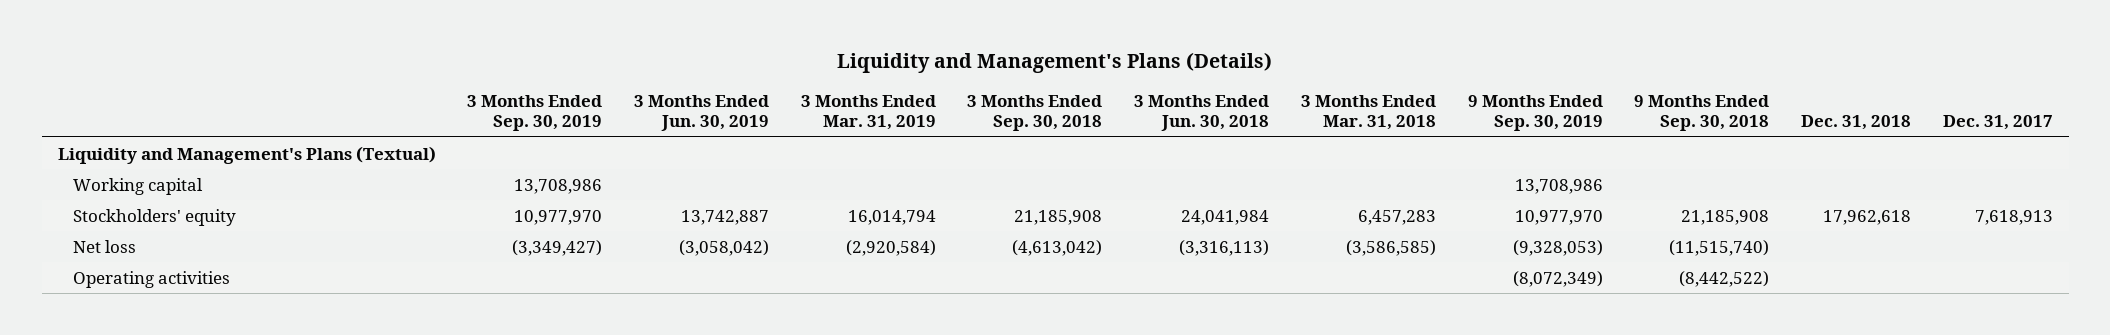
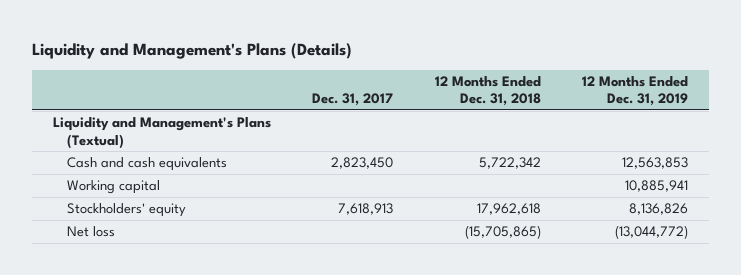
- | 3 Months Ended Sep. 30, 2019 | 3 Months Ended Jun. 30, 2019 | 3 Months Ended Mar. 31, 2019 | 3 Months Ended Sep. 30, 2018 | 3 Months Ended Jun. 30, 2018 | 3 Months Ended Mar. 31, 2018 | 9 Months Ended Sep. 30, 2019 | 9 Months Ended Sep. 30, 2018 | Dec. 31, 2018 | Dec. 31, 2017
+ | Dec. 31, 2017 | 12 Months Ended Dec. 31, 2018 | 12 Months Ended Dec. 31, 2019
+ Cash and cash equivalents | 2,823,450 | 5,722,342 | 12,563,853
- Operating activities | | | | | | | (8,072,349) | (8,442,522) | |

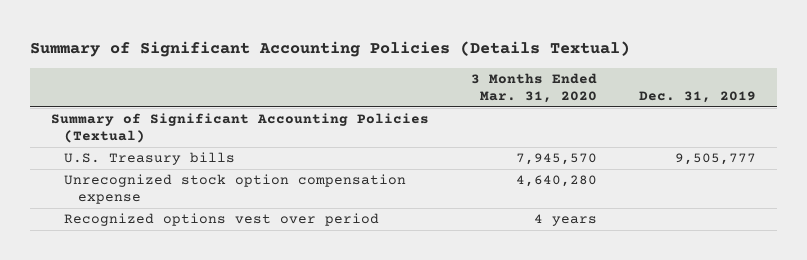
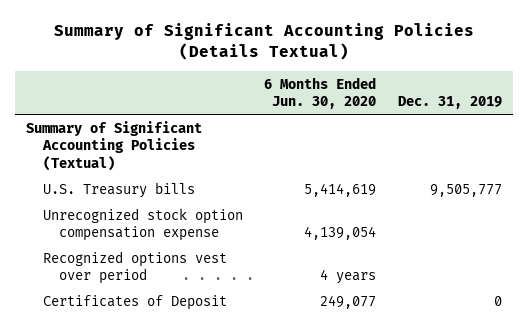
- | 3 Months Ended Mar. 31, 2020 | Dec. 31, 2019
+ | 6 Months Ended Jun. 30, 2020 | Dec. 31, 2019
+ Certificates of Deposit | 249,077 | 0

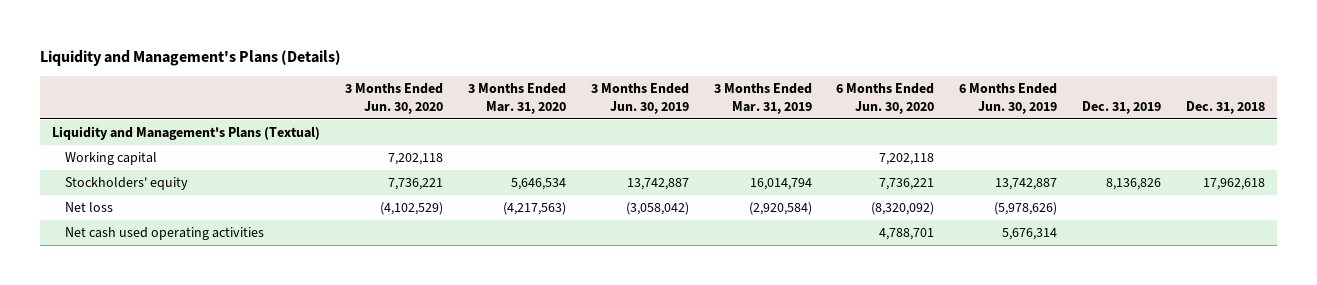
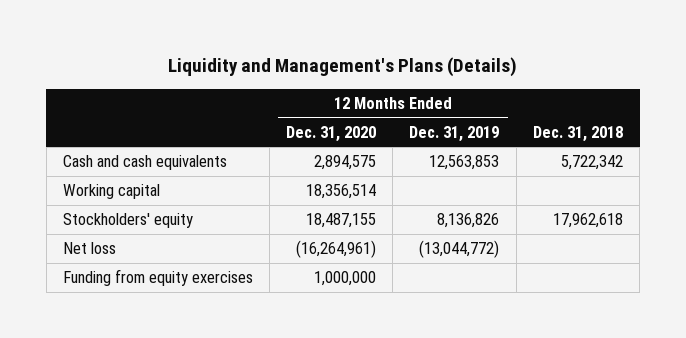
- | 3 Months Ended Jun. 30, 2020 | 3 Months Ended Mar. 31, 2020 | 3 Months Ended Jun. 30, 2019 | 3 Months Ended Mar. 31, 2019 | 6 Months Ended Jun. 30, 2020 | 6 Months Ended Jun. 30, 2019 | Dec. 31, 2019 | Dec. 31, 2018
+ | 12 Months Ended Dec. 31, 2020 | 12 Months Ended Dec. 31, 2019 | Dec. 31, 2018
- Liquidity and Management's Plans (Textual)
+ Cash and cash equivalents | 2,894,575 | 12,563,853 | 5,722,342
- Net cash used operating activities | | | | | 4,788,701 | 5,676,314 | |
+ Funding from equity exercises | 1,000,000 | |

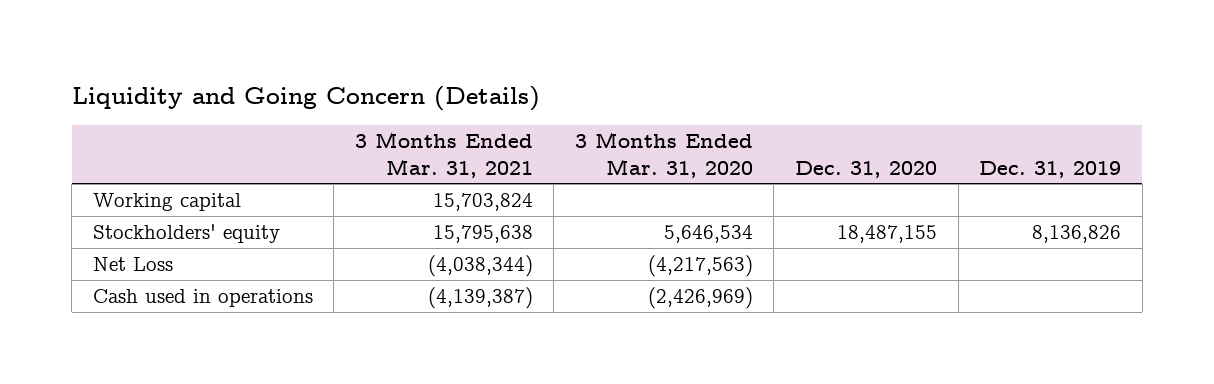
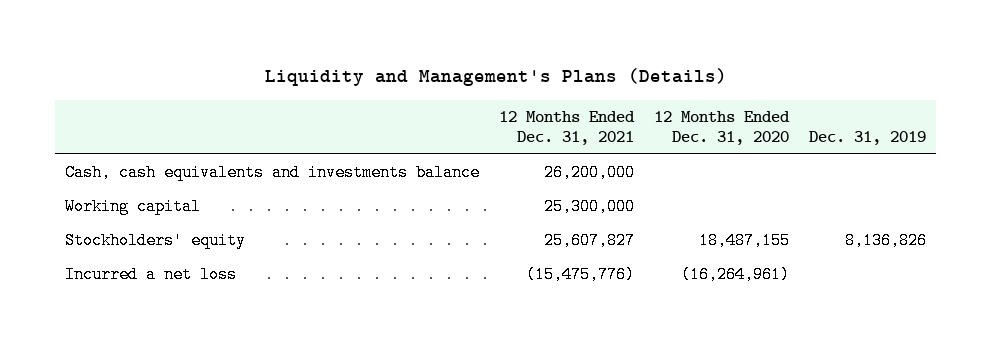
- Liquidity and Going Concern (Details)
+ Liquidity and Management's Plans (Details)
- | 3 Months Ended Mar. 31, 2021 | 3 Months Ended Mar. 31, 2020 | Dec. 31, 2020 | Dec. 31, 2019
+ | 12 Months Ended Dec. 31, 2021 | 12 Months Ended Dec. 31, 2020 | Dec. 31, 2019
+ Cash, cash equivalents and investments balance | 26,200,000 | |
- Net Loss | (4,038,344) | (4,217,563) | |
- Cash used in operations | (4,139,387) | (2,426,969) | |
+ Incurred a net loss | (15,475,776) | (16,264,961) |

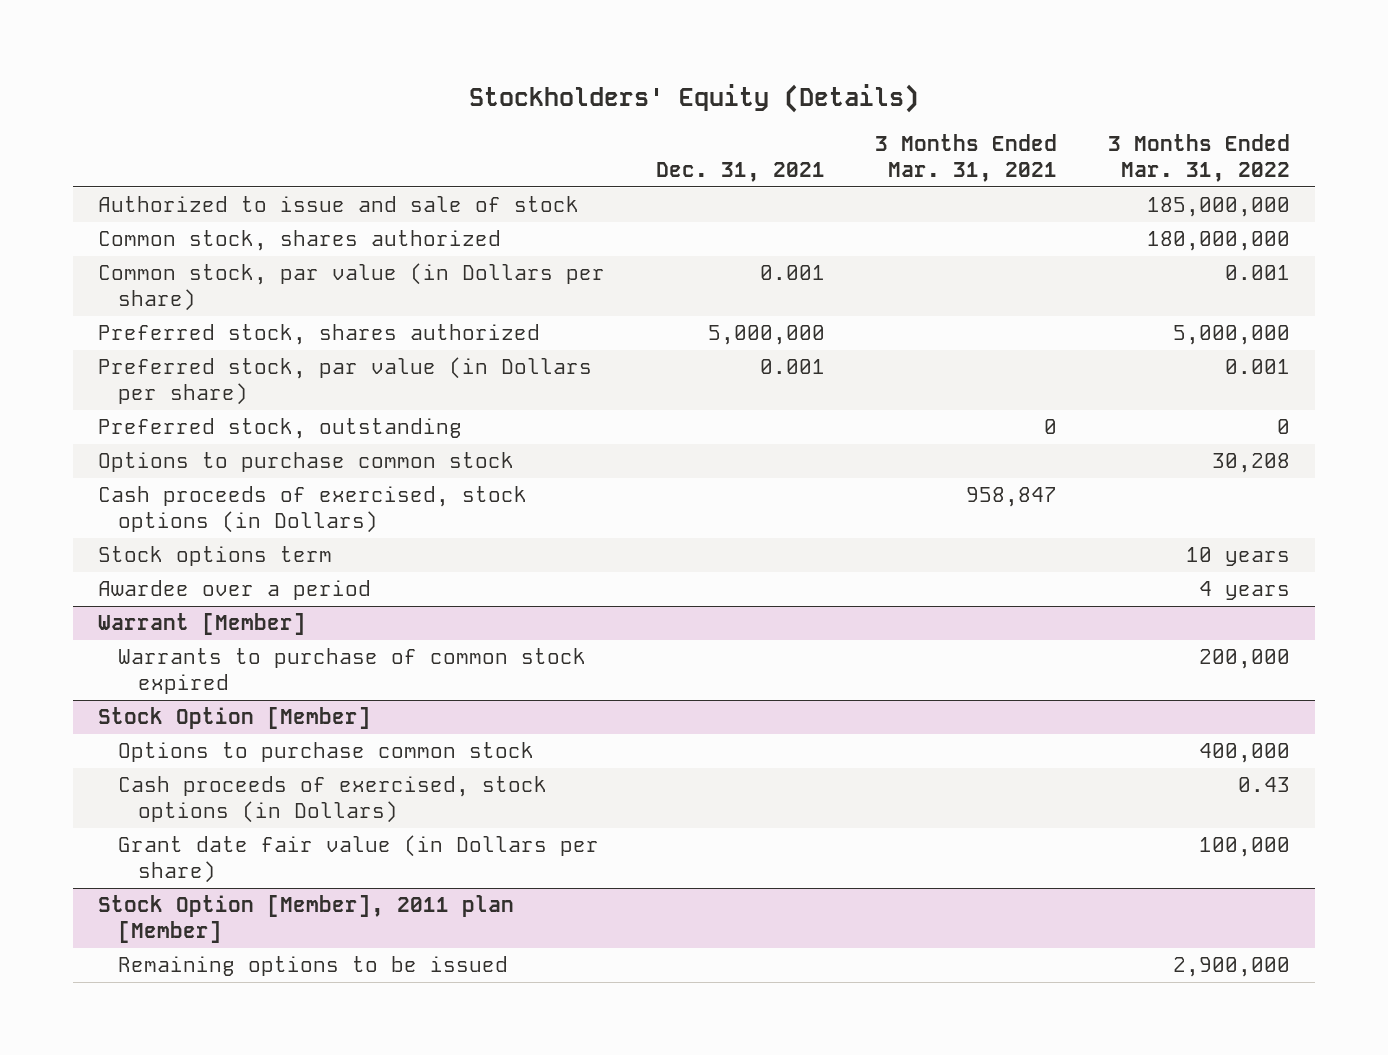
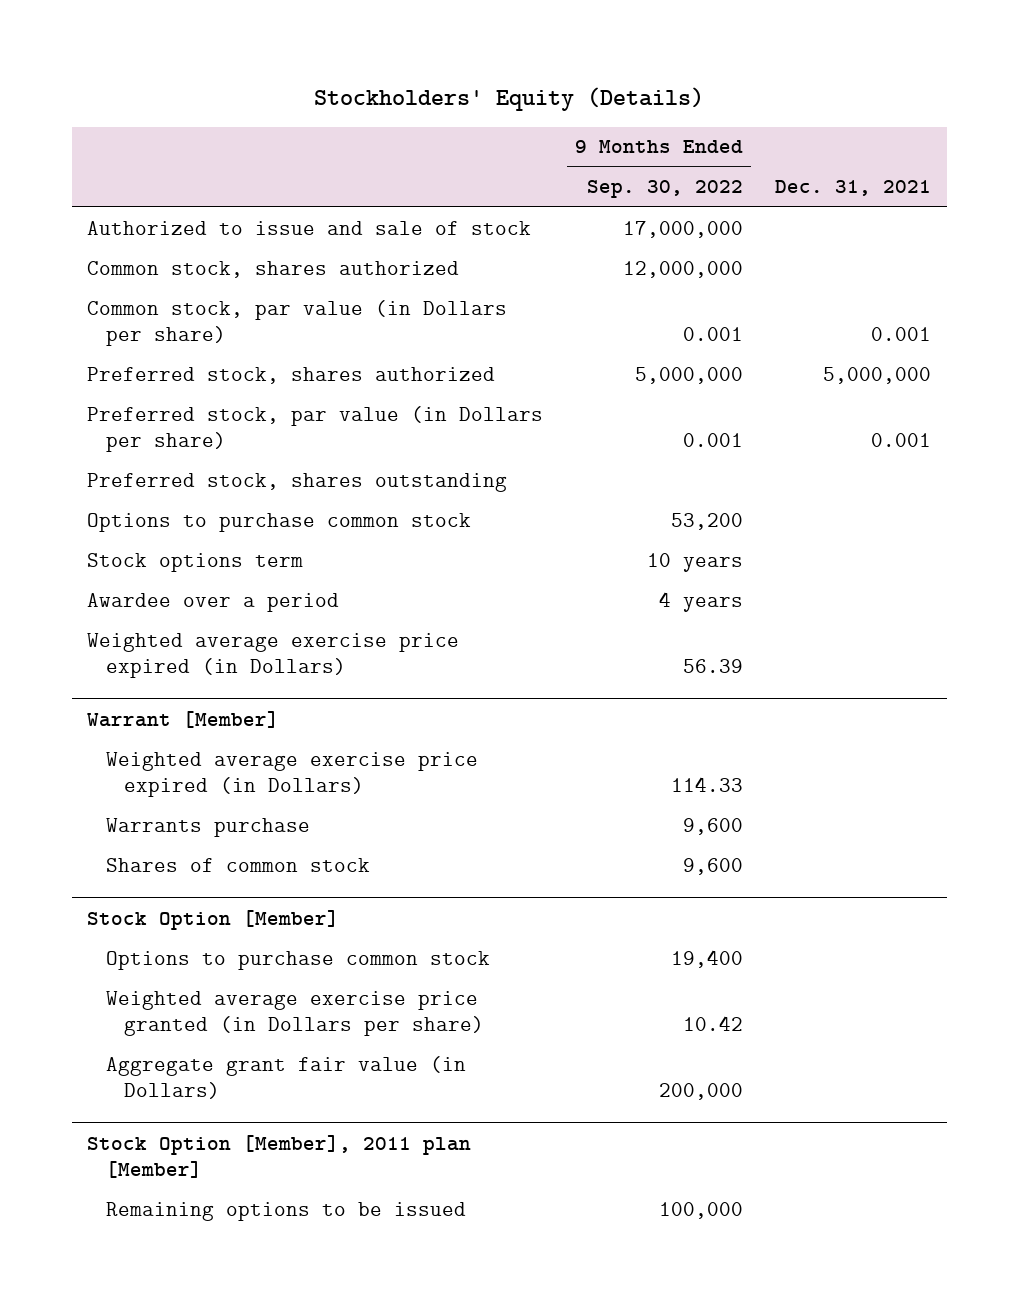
- | Dec. 31, 2021 | 3 Months Ended Mar. 31, 2021 | 3 Months Ended Mar. 31, 2022
+ | 9 Months Ended Sep. 30, 2022 | Dec. 31, 2021
- Preferred stock, outstanding | | 0 | 0
+ Preferred stock, shares outstanding
- Cash proceeds of exercised, stock options (in Dollars) | | 958,847 |
+ Weighted average exercise price expired (in Dollars) | 56.39 |
@ Warrant [Member]
- Warrants to purchase of common stock expired | | | 200,000
+ Weighted average exercise price expired (in Dollars) | 114.33 |
+ Warrants purchase | 9,600 |
+ Shares of common stock | 9,600 |
@ Stock Option [Member]
- Cash proceeds of exercised, stock options (in Dollars) | | | 0.43
- Grant date fair value (in Dollars per share) | | | 100,000
+ Weighted average exercise price granted (in Dollars per share) | 10.42 |
+ Aggregate grant fair value (in Dollars) | 200,000 |

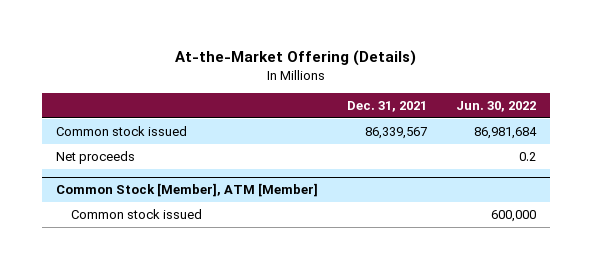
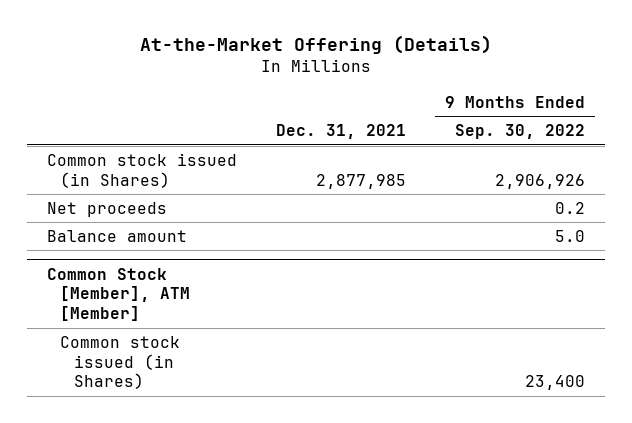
- | Dec. 31, 2021 | Jun. 30, 2022
+ | Dec. 31, 2021 | 9 Months Ended Sep. 30, 2022
- Common stock issued | 86,339,567 | 86,981,684
+ Common stock issued (in Shares) | 2,877,985 | 2,906,926
+ Balance amount | | 5.0
@ Common Stock [Member], ATM [Member]
- Common stock issued | | 600,000
+ Common stock issued (in Shares) | | 23,400

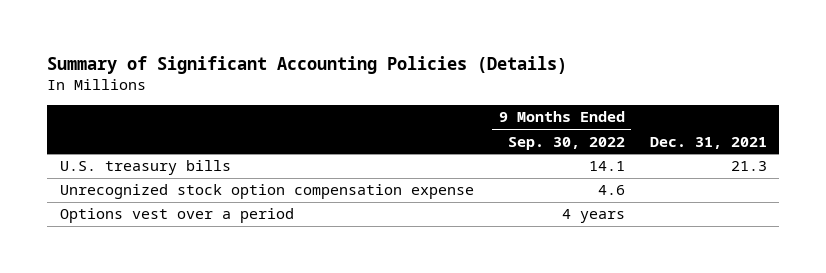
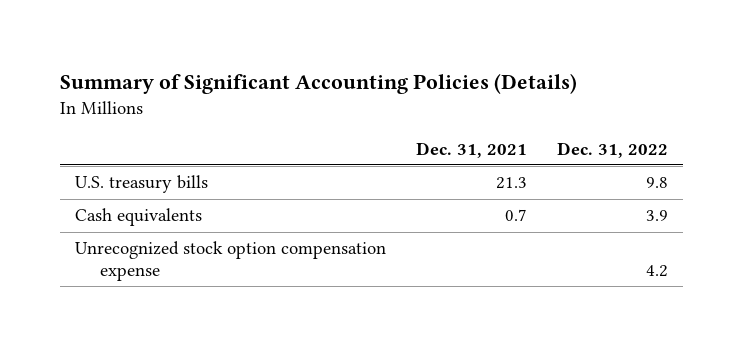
- | 9 Months Ended Sep. 30, 2022 | Dec. 31, 2021
+ | Dec. 31, 2021 | Dec. 31, 2022
+ Cash equivalents | 0.7 | 3.9
- Options vest over a period | 4 years |

